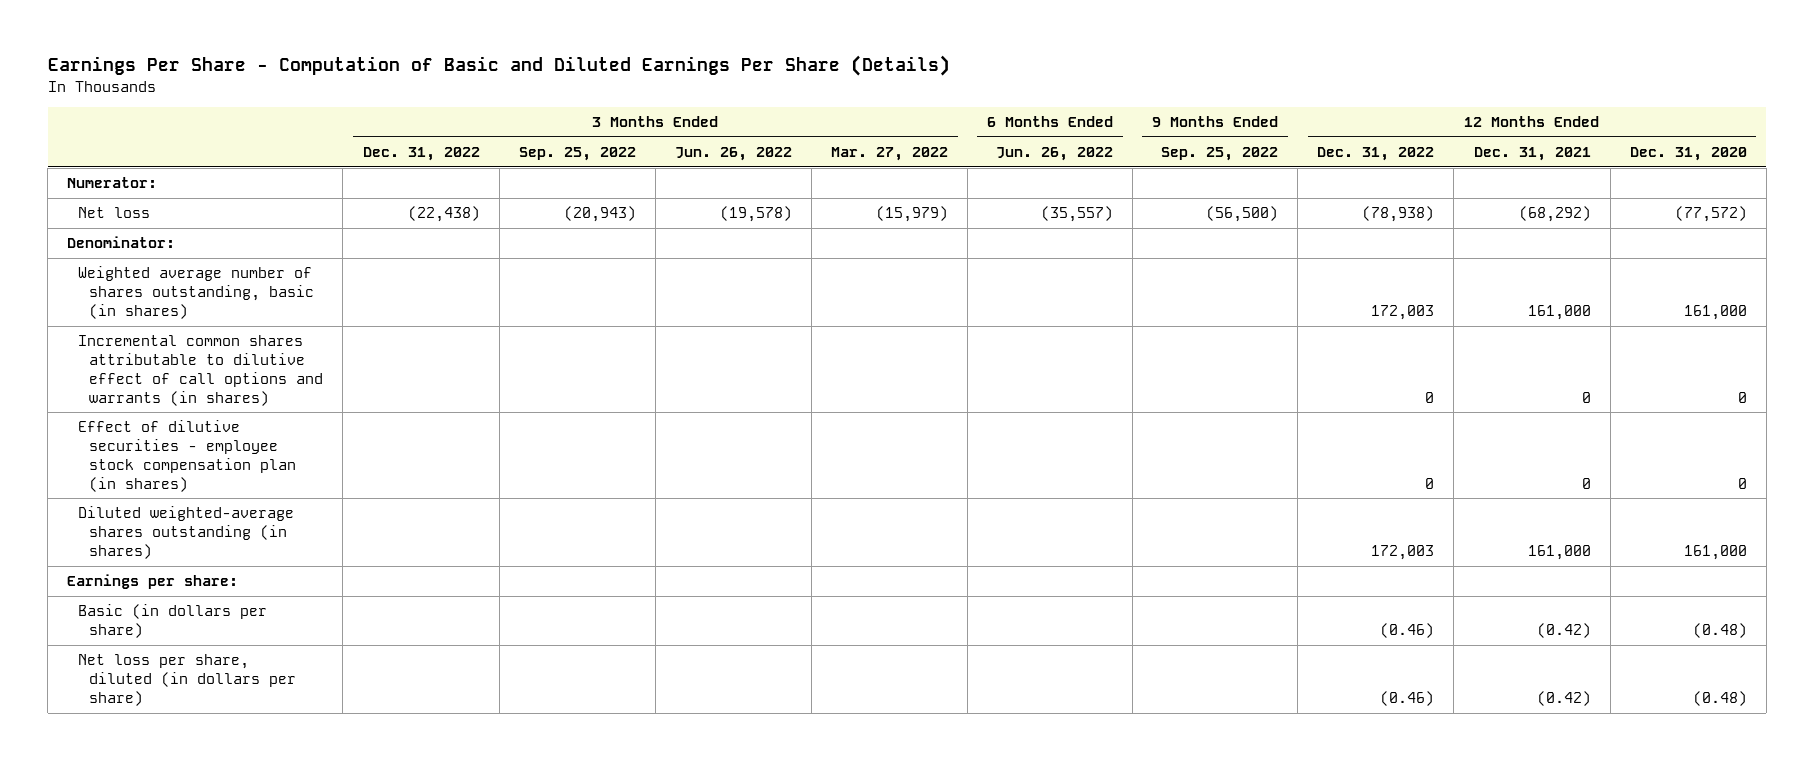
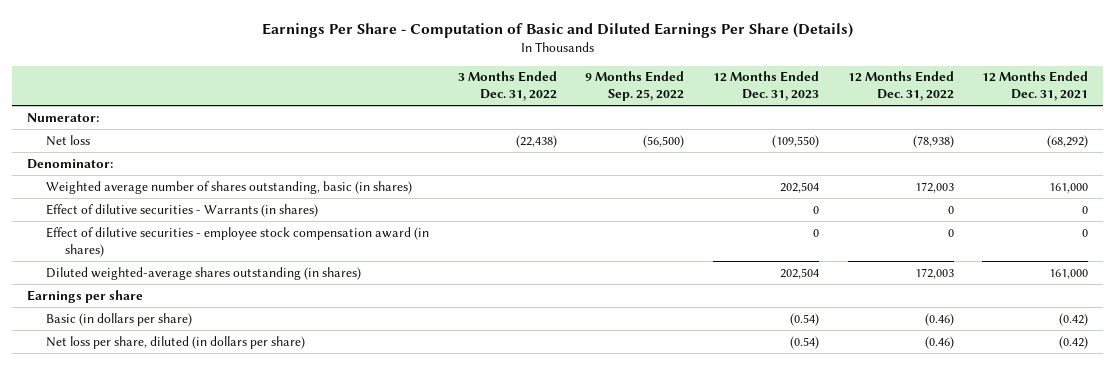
- | 3 Months Ended Dec. 31, 2022 | 3 Months Ended Sep. 25, 2022 | 3 Months Ended Jun. 26, 2022 | 3 Months Ended Mar. 27, 2022 | 6 Months Ended Jun. 26, 2022 | 9 Months Ended Sep. 25, 2022 | 12 Months Ended Dec. 31, 2022 | 12 Months Ended Dec. 31, 2021 | 12 Months Ended Dec. 31, 2020
+ | 3 Months Ended Dec. 31, 2022 | 9 Months Ended Sep. 25, 2022 | 12 Months Ended Dec. 31, 2023 | 12 Months Ended Dec. 31, 2022 | 12 Months Ended Dec. 31, 2021
- Incremental common shares attributable to dilutive effect of call options and warrants (in shares) | | | | | | | 0 | 0 | 0
- Effect of dilutive securities - employee stock compensation plan (in shares) | | | | | | | 0 | 0 | 0
+ Effect of dilutive securities - Warrants (in shares) | | | 0 | 0 | 0
+ Effect of dilutive securities - employee stock compensation award (in shares) | | | 0 | 0 | 0
- Earnings per share:
+ Earnings per share

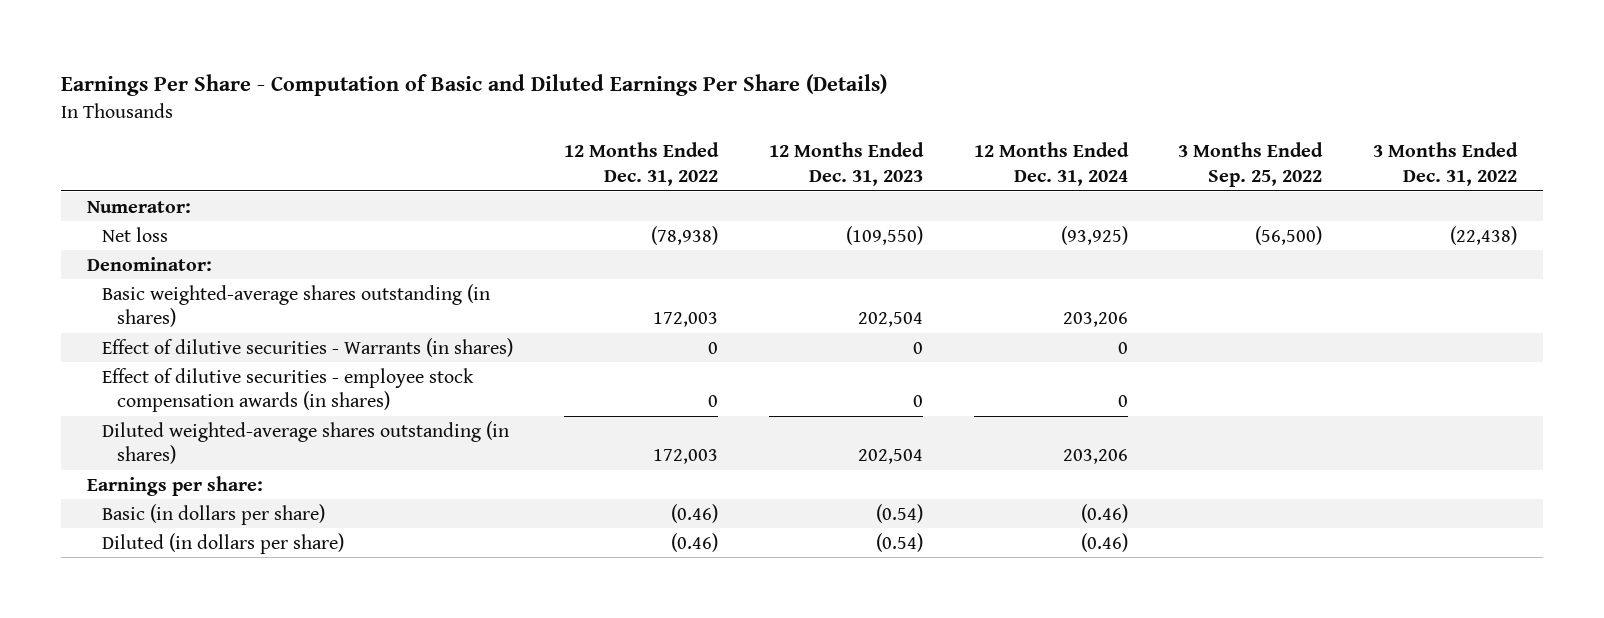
- | 3 Months Ended Dec. 31, 2022 | 9 Months Ended Sep. 25, 2022 | 12 Months Ended Dec. 31, 2023 | 12 Months Ended Dec. 31, 2022 | 12 Months Ended Dec. 31, 2021
+ | 12 Months Ended Dec. 31, 2022 | 12 Months Ended Dec. 31, 2023 | 12 Months Ended Dec. 31, 2024 | 3 Months Ended Sep. 25, 2022 | 3 Months Ended Dec. 31, 2022
- Weighted average number of shares outstanding, basic (in shares) | | | 202,504 | 172,003 | 161,000
+ Basic weighted-average shares outstanding (in shares) | 172,003 | 202,504 | 203,206 | |
- Effect of dilutive securities - employee stock compensation award (in shares) | | | 0 | 0 | 0
+ Effect of dilutive securities - employee stock compensation awards (in shares) | 0 | 0 | 0 | |
- Earnings per share
+ Earnings per share:
- Net loss per share, diluted (in dollars per share) | | | (0.54) | (0.46) | (0.42)
+ Diluted (in dollars per share) | (0.46) | (0.54) | (0.46) | |

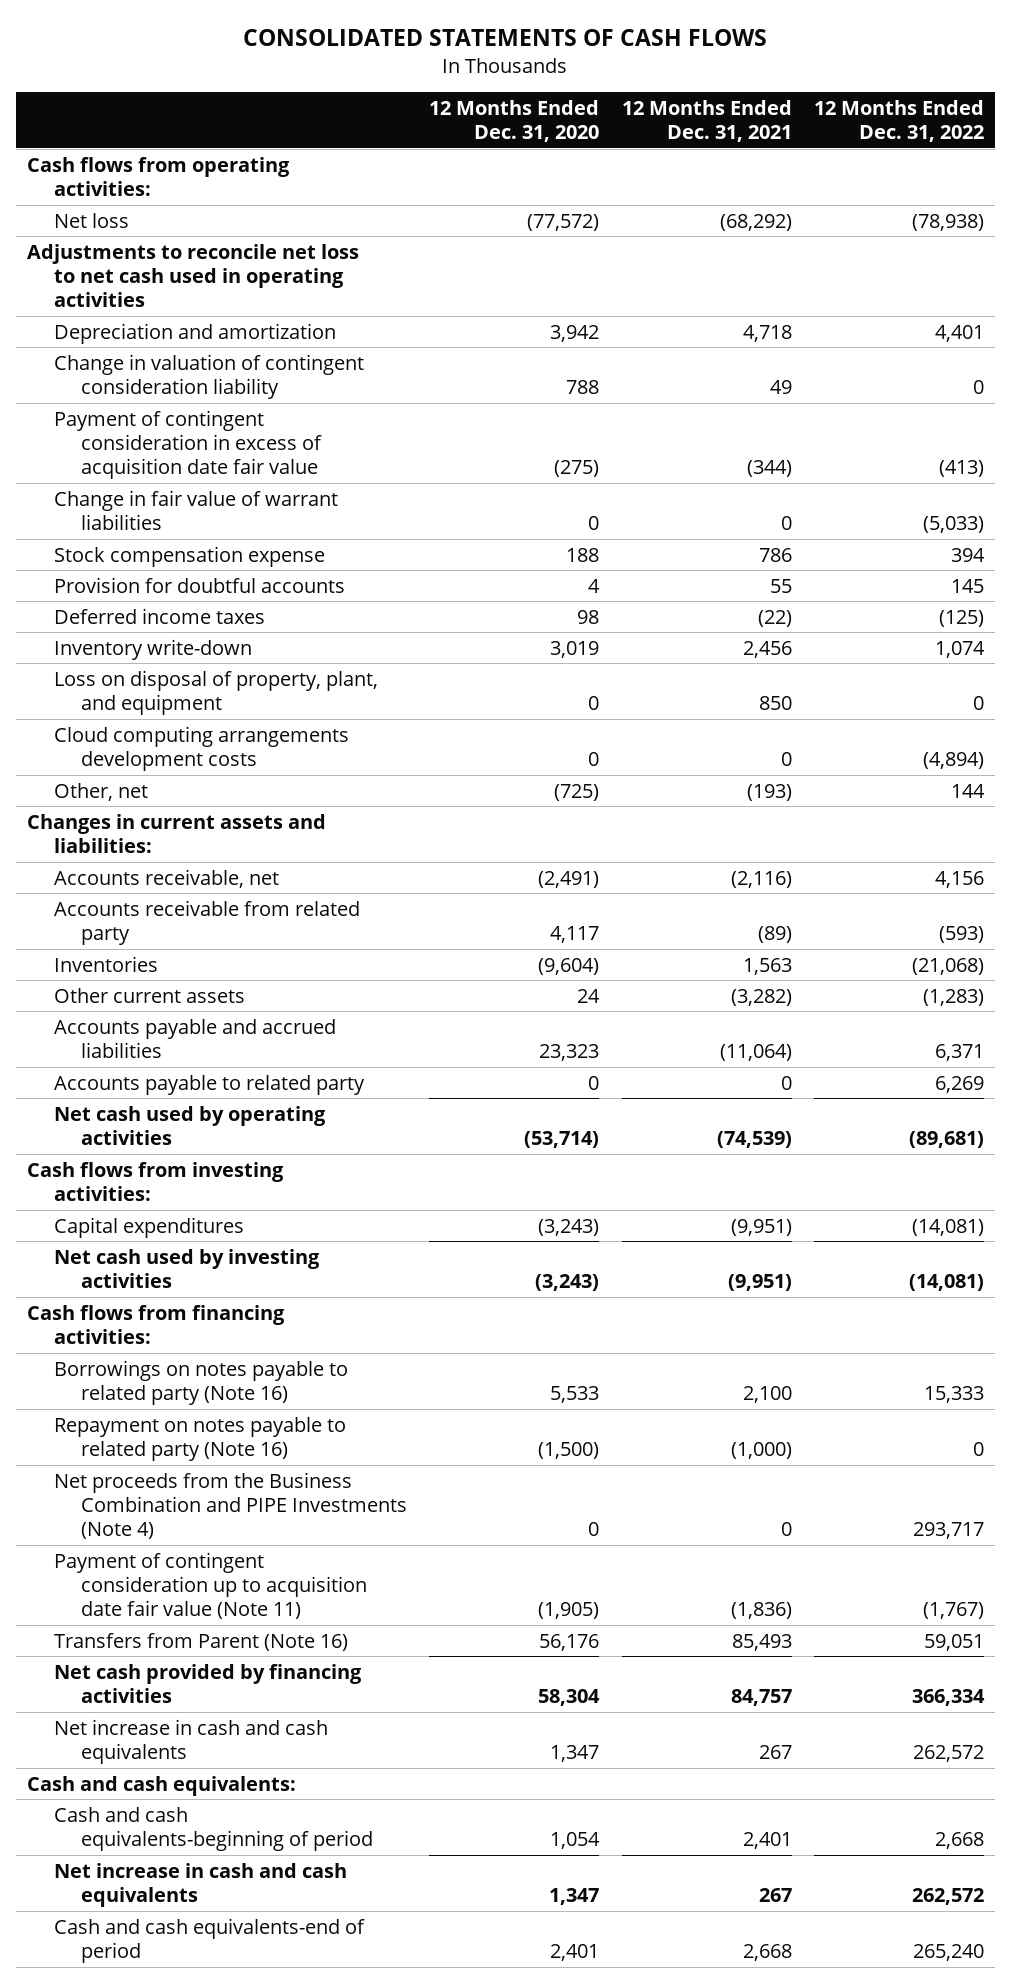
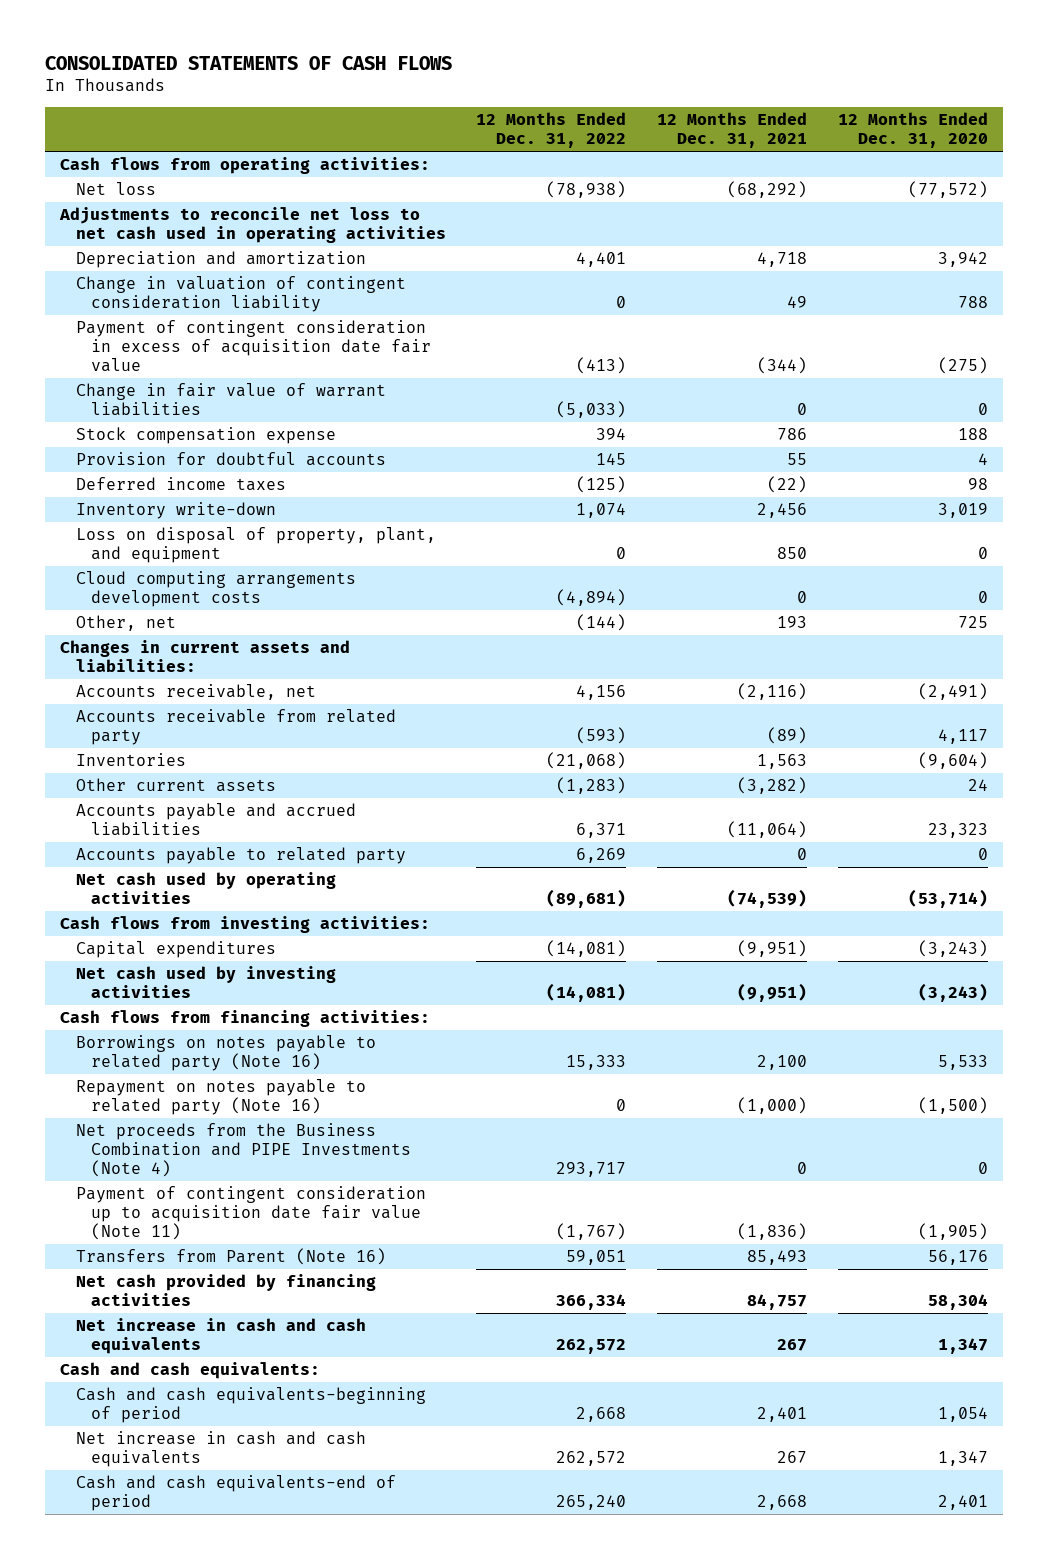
- | 12 Months Ended Dec. 31, 2020 | 12 Months Ended Dec. 31, 2021 | 12 Months Ended Dec. 31, 2022
+ | 12 Months Ended Dec. 31, 2022 | 12 Months Ended Dec. 31, 2021 | 12 Months Ended Dec. 31, 2020
- Other, net | (725) | (193) | 144
+ Other, net | (144) | 193 | 725

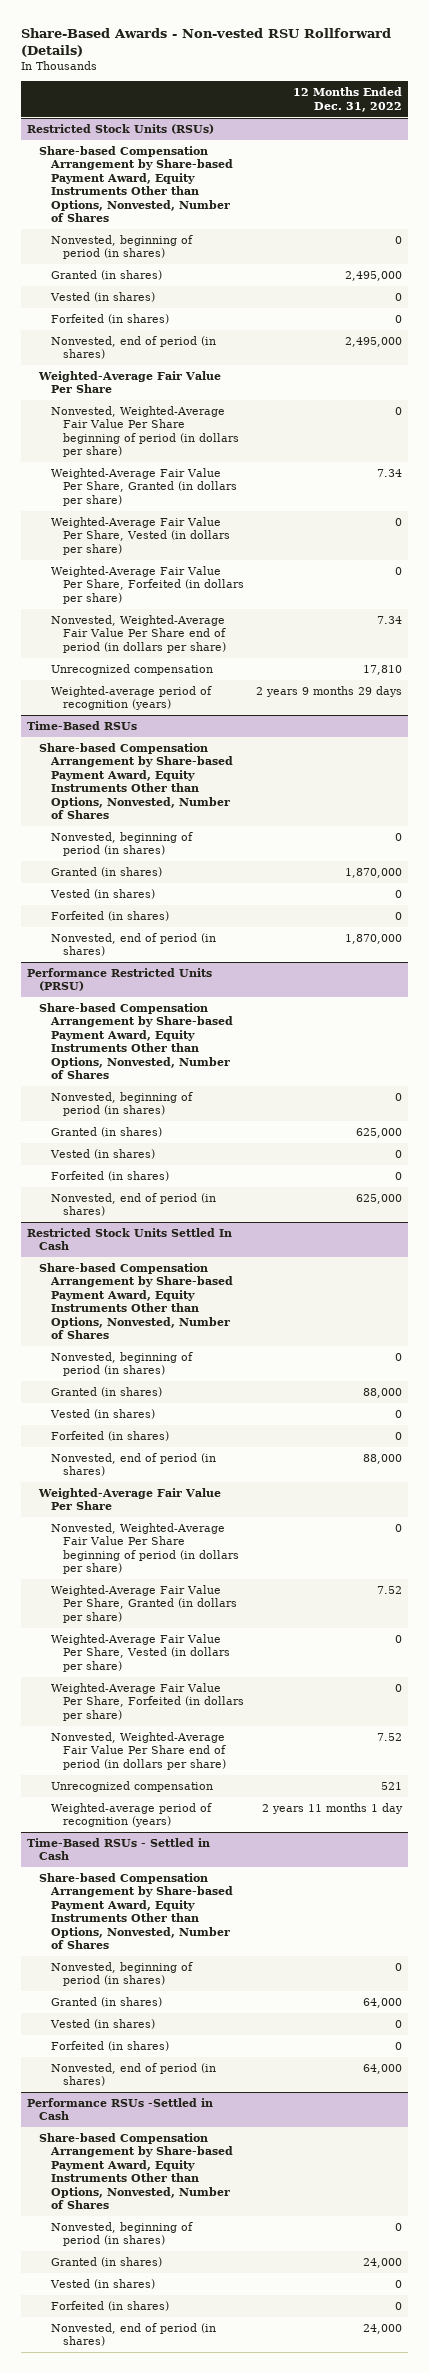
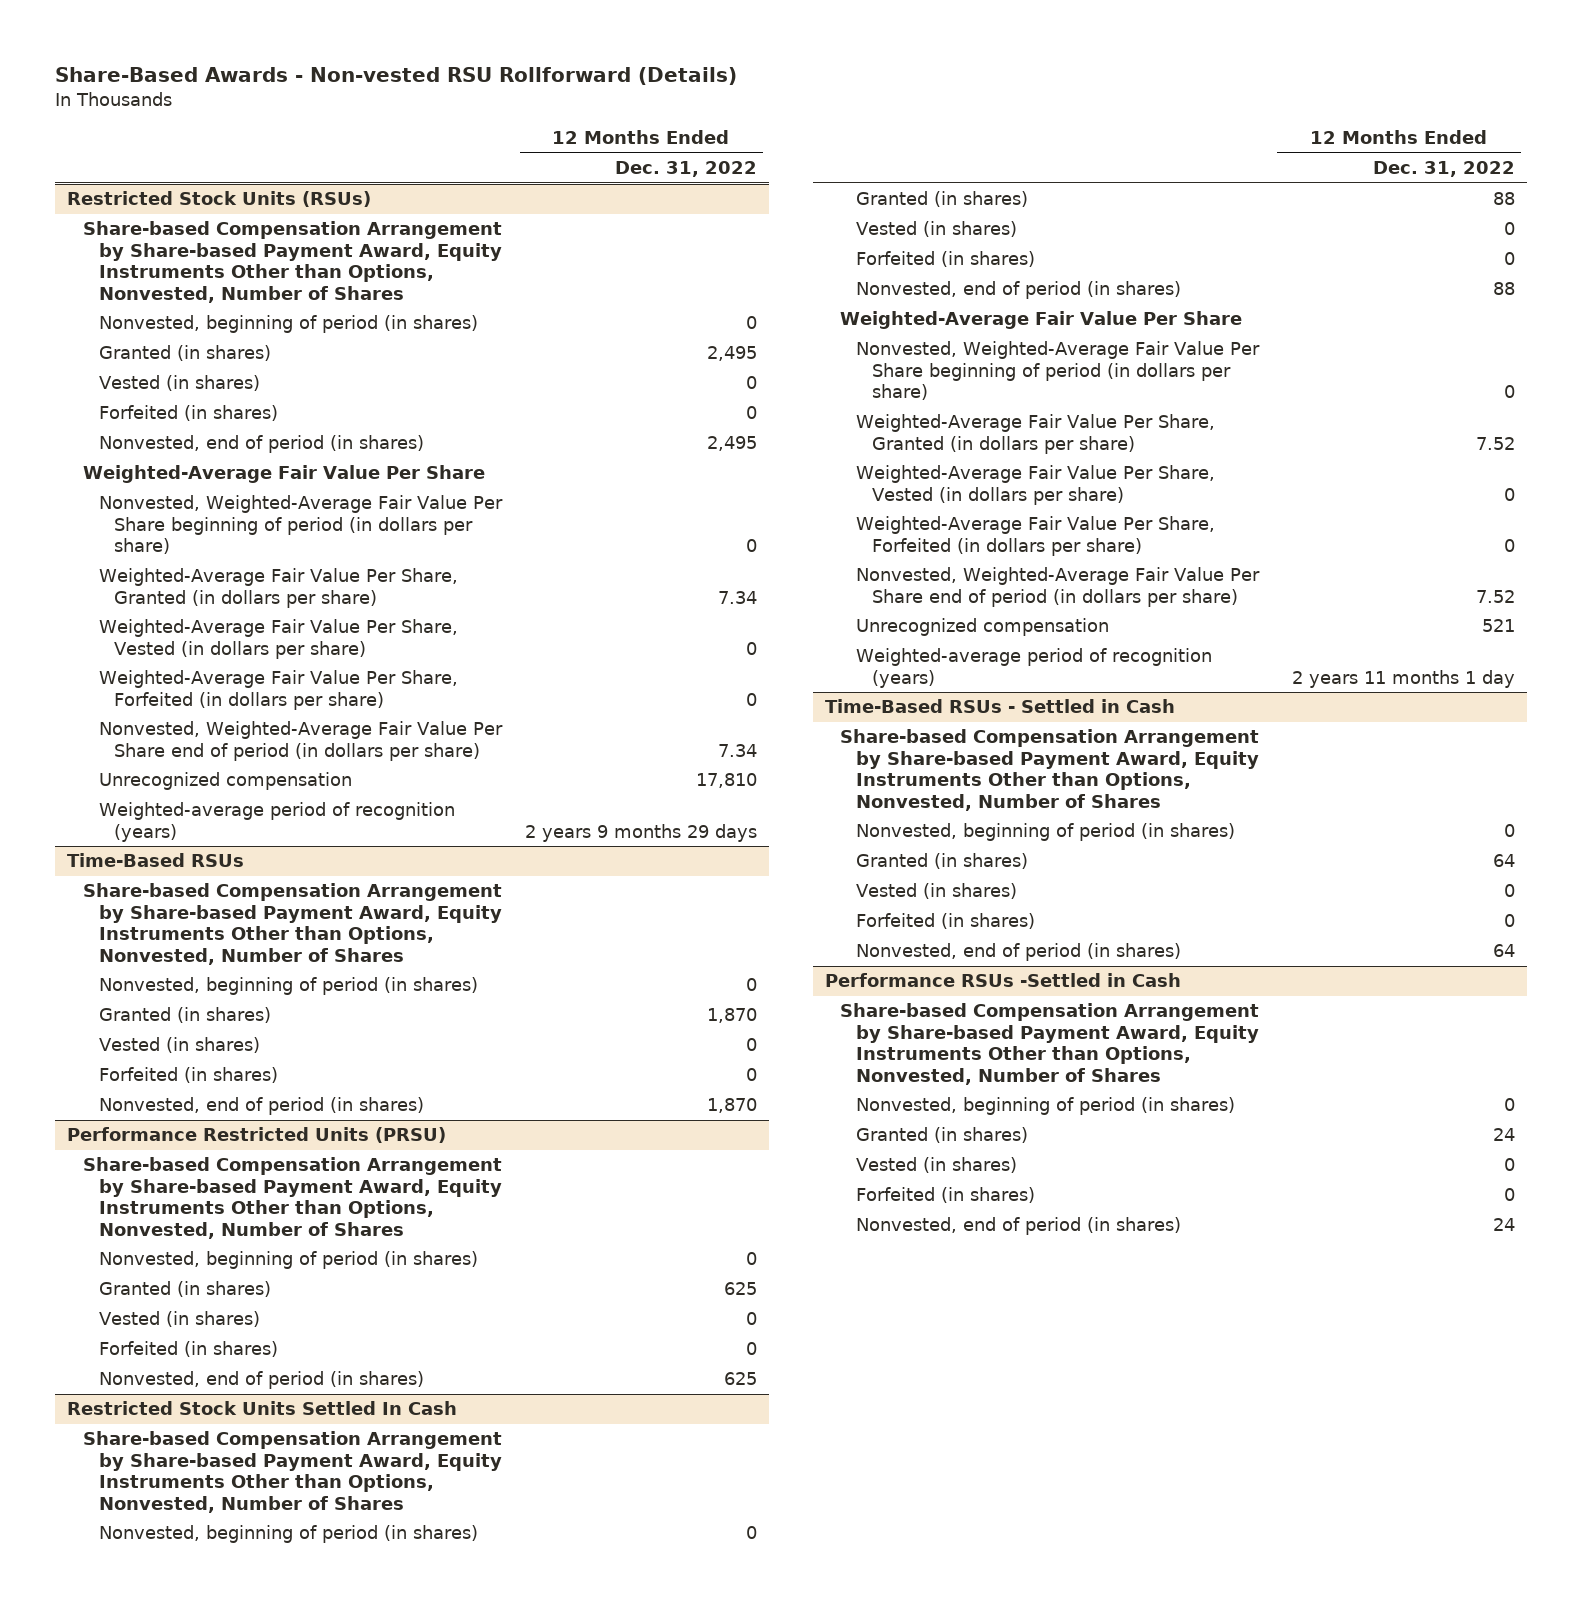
@ Restricted Stock Units (RSUs)
- Granted (in shares) | 2,495,000
+ Granted (in shares) | 2,495
- Nonvested, end of period (in shares) | 2,495,000
+ Nonvested, end of period (in shares) | 2,495
@ Time-Based RSUs
- Granted (in shares) | 1,870,000
+ Granted (in shares) | 1,870
- Nonvested, end of period (in shares) | 1,870,000
+ Nonvested, end of period (in shares) | 1,870
@ Performance Restricted Units (PRSU)
- Granted (in shares) | 625,000
+ Granted (in shares) | 625
- Nonvested, end of period (in shares) | 625,000
+ Nonvested, end of period (in shares) | 625
@ Restricted Stock Units Settled In Cash
- Granted (in shares) | 88,000
+ Granted (in shares) | 88
- Nonvested, end of period (in shares) | 88,000
+ Nonvested, end of period (in shares) | 88
@ Time-Based RSUs - Settled in Cash
- Granted (in shares) | 64,000
+ Granted (in shares) | 64
- Nonvested, end of period (in shares) | 64,000
+ Nonvested, end of period (in shares) | 64
@ Performance RSUs -Settled in Cash
- Granted (in shares) | 24,000
+ Granted (in shares) | 24
- Nonvested, end of period (in shares) | 24,000
+ Nonvested, end of period (in shares) | 24

